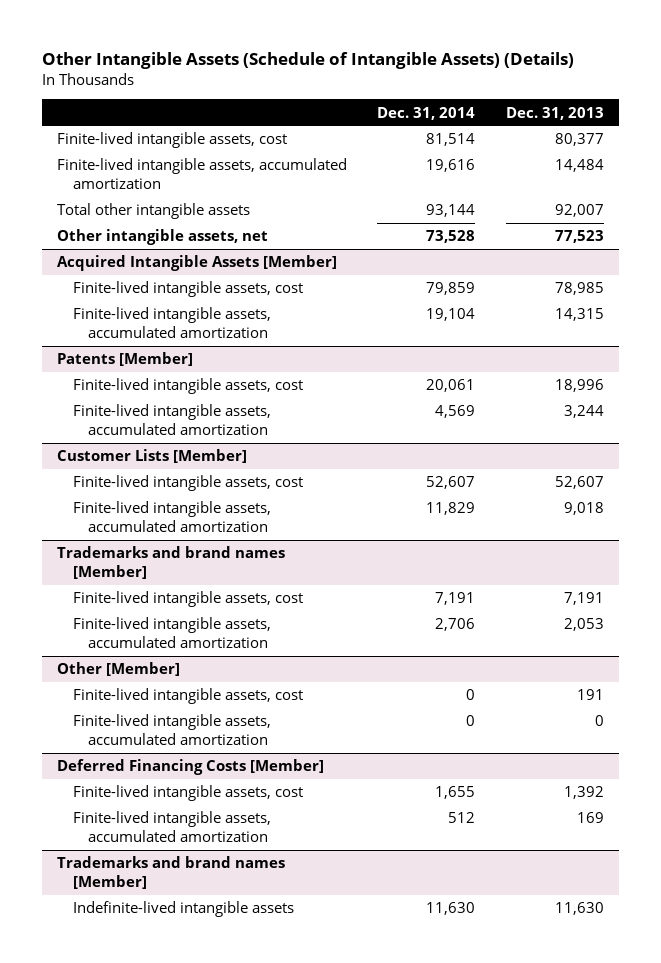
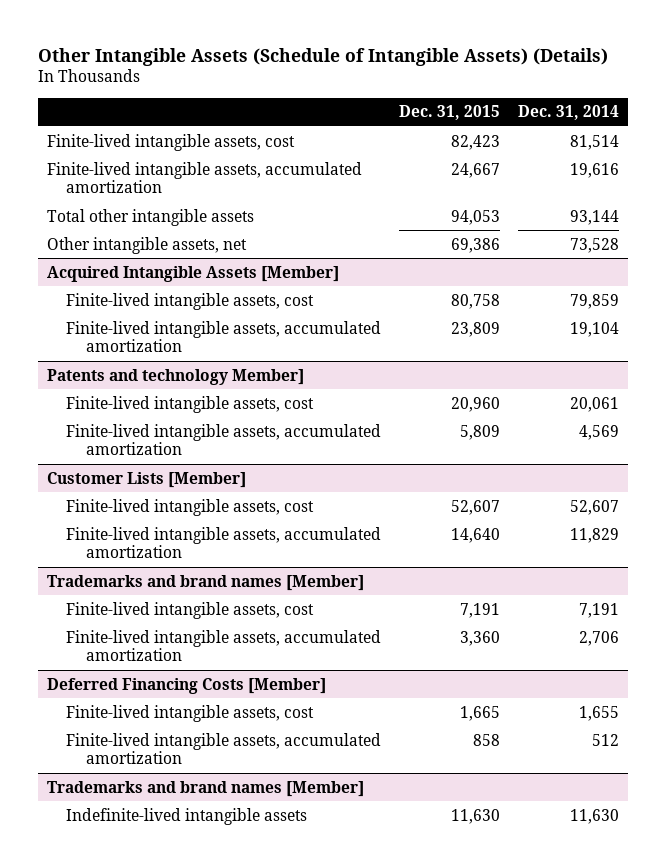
- | Dec. 31, 2014 | Dec. 31, 2013
+ | Dec. 31, 2015 | Dec. 31, 2014
- Patents [Member]
+ Patents and technology Member]
- Other [Member]
- Finite-lived intangible assets, cost | 0 | 191
- Finite-lived intangible assets, accumulated amortization | 0 | 0

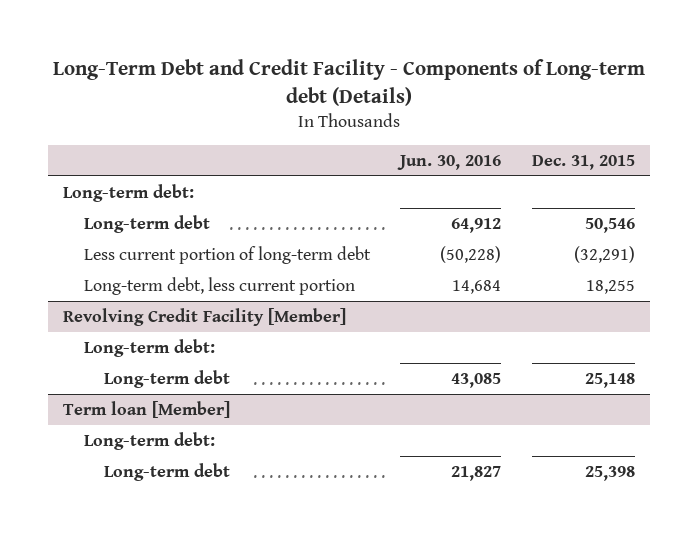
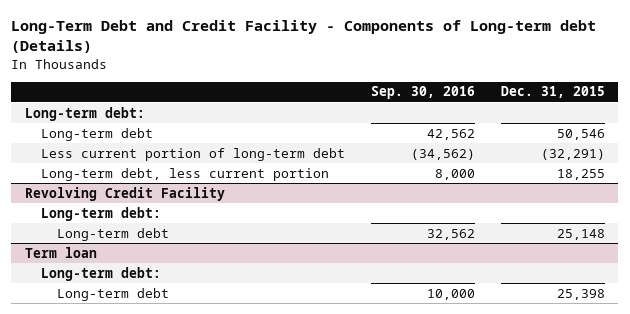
- | Jun. 30, 2016 | Dec. 31, 2015
+ | Sep. 30, 2016 | Dec. 31, 2015
- Revolving Credit Facility [Member]
+ Revolving Credit Facility
- Term loan [Member]
+ Term loan

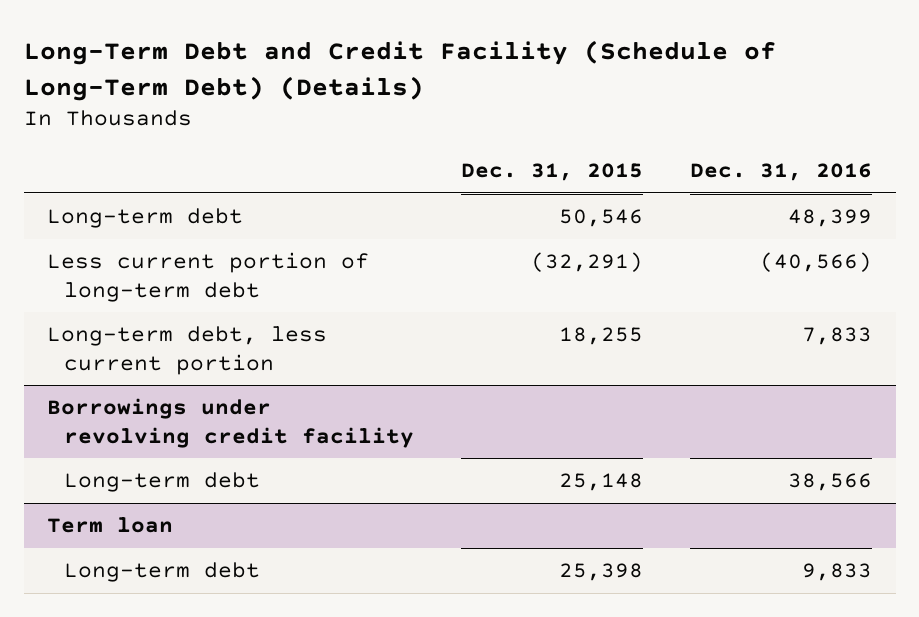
- Long-Term Debt and Credit Facility - Components of Long-term debt (Details)
+ Long-Term Debt and Credit Facility (Schedule of Long-Term Debt) (Details)
- | Sep. 30, 2016 | Dec. 31, 2015
+ | Dec. 31, 2015 | Dec. 31, 2016
- Long-term debt:
- Revolving Credit Facility
- Long-term debt:
+ Borrowings under revolving credit facility
@ Term loan
- Long-term debt:

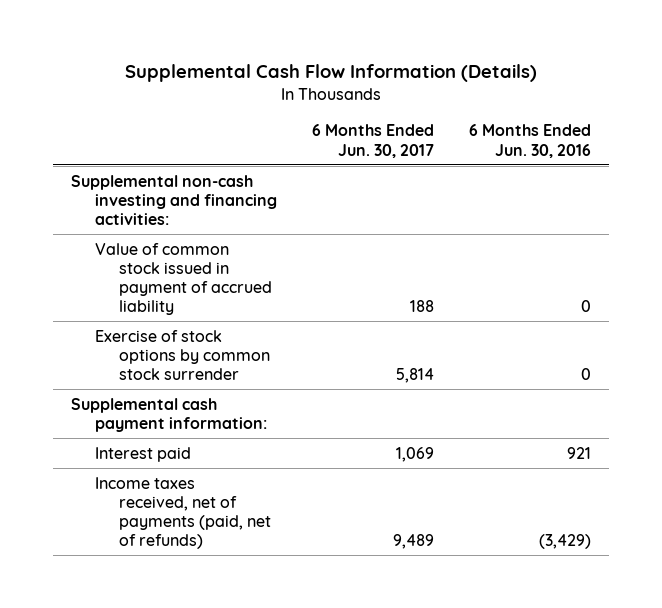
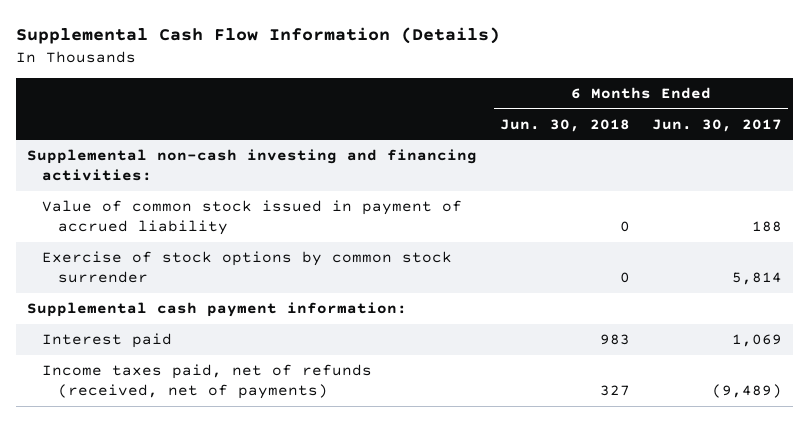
- | 6 Months Ended Jun. 30, 2017 | 6 Months Ended Jun. 30, 2016
+ | 6 Months Ended Jun. 30, 2018 | 6 Months Ended Jun. 30, 2017
- Income taxes received, net of payments (paid, net of refunds) | 9,489 | (3,429)
+ Income taxes paid, net of refunds (received, net of payments) | 327 | (9,489)

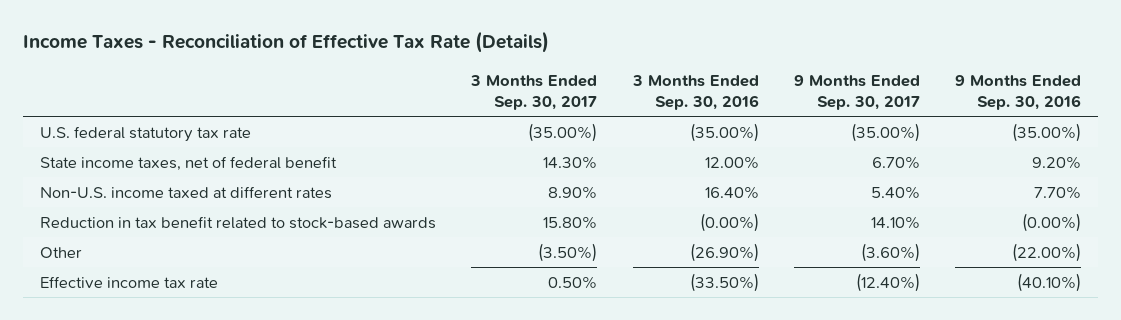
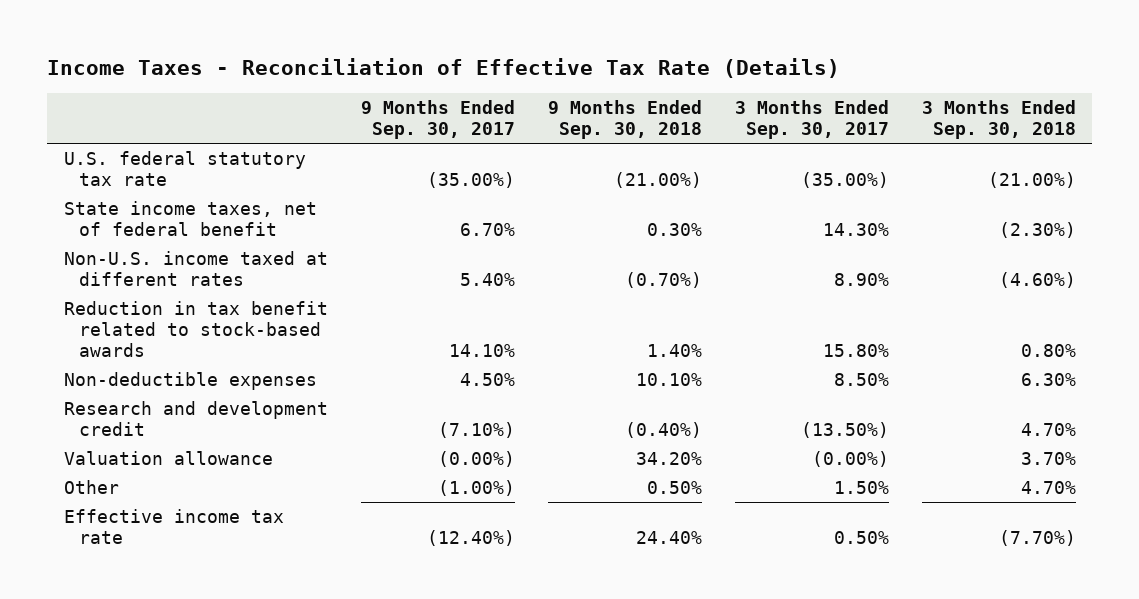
- | 3 Months Ended Sep. 30, 2017 | 3 Months Ended Sep. 30, 2016 | 9 Months Ended Sep. 30, 2017 | 9 Months Ended Sep. 30, 2016
+ | 9 Months Ended Sep. 30, 2017 | 9 Months Ended Sep. 30, 2018 | 3 Months Ended Sep. 30, 2017 | 3 Months Ended Sep. 30, 2018
- Other | (3.50%) | (26.90%) | (3.60%) | (22.00%)
+ Non-deductible expenses | 4.50% | 10.10% | 8.50% | 6.30%
+ Research and development credit | (7.10%) | (0.40%) | (13.50%) | 4.70%
+ Valuation allowance | (0.00%) | 34.20% | (0.00%) | 3.70%
+ Other | (1.00%) | 0.50% | 1.50% | 4.70%

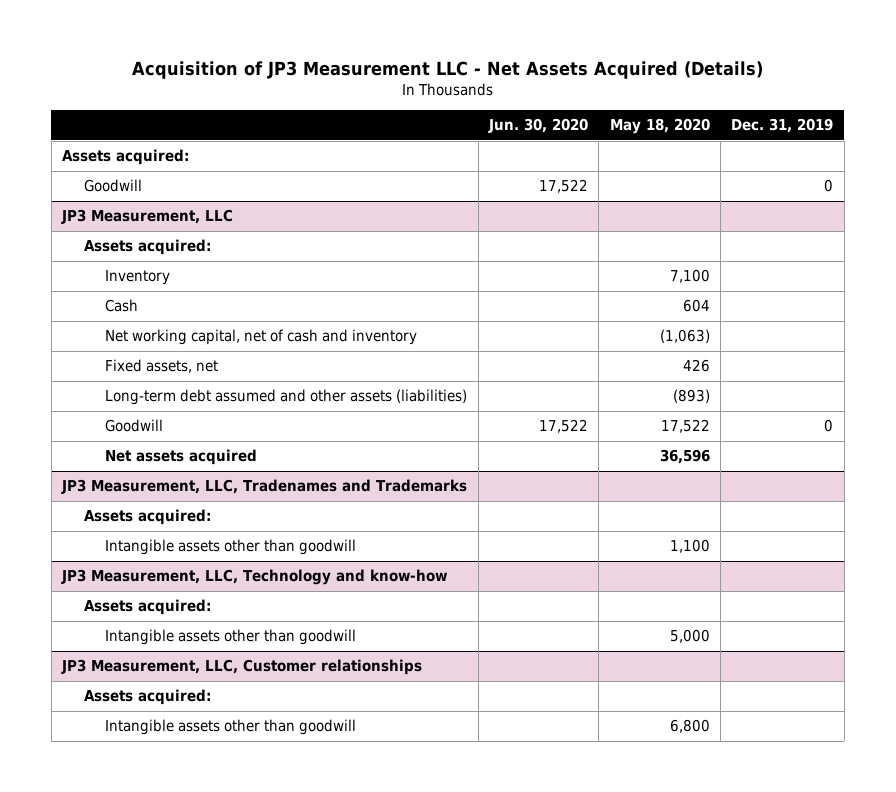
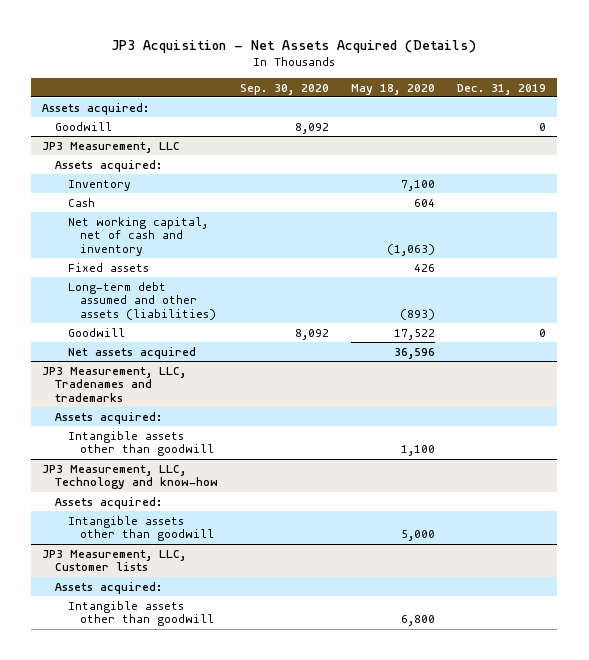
- Acquisition of JP3 Measurement LLC - Net Assets Acquired (Details)
+ JP3 Acquisition - Net Assets Acquired (Details)
- | Jun. 30, 2020 | May 18, 2020 | Dec. 31, 2019
+ | Sep. 30, 2020 | May 18, 2020 | Dec. 31, 2019
@ JP3 Measurement, LLC
- Fixed assets, net | | 426 |
+ Fixed assets | | 426 |
- JP3 Measurement, LLC, Tradenames and Trademarks
+ JP3 Measurement, LLC, Tradenames and trademarks
- JP3 Measurement, LLC, Customer relationships
+ JP3 Measurement, LLC, Customer lists

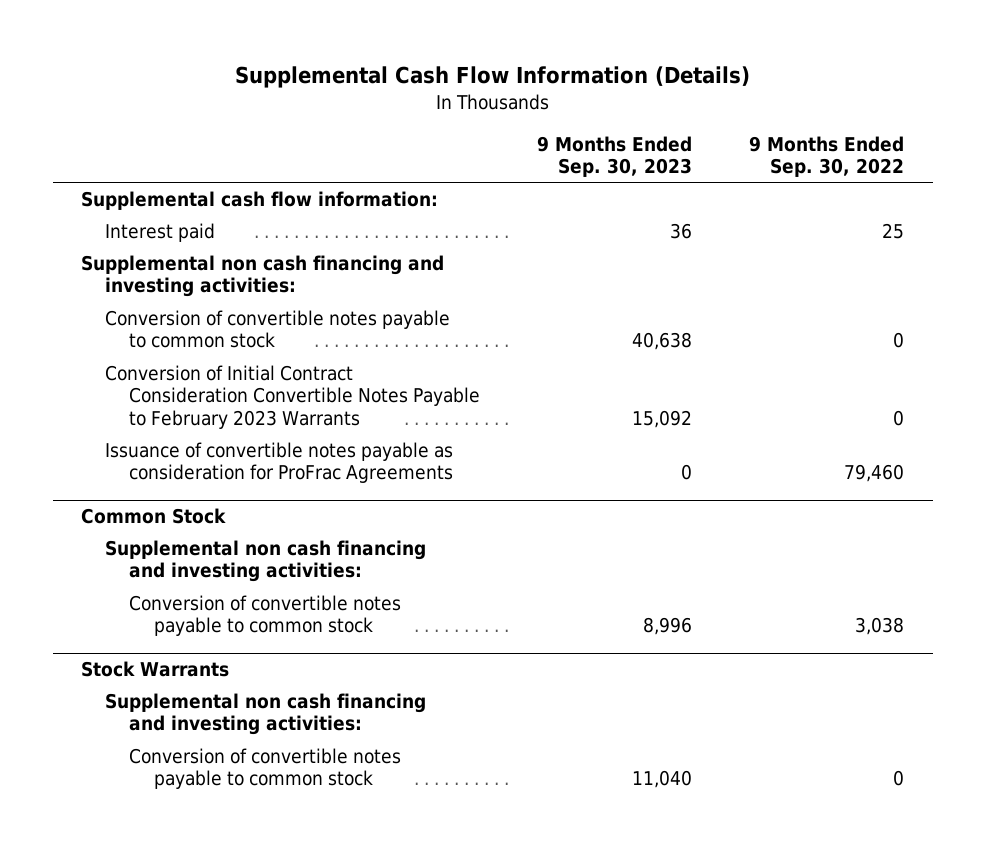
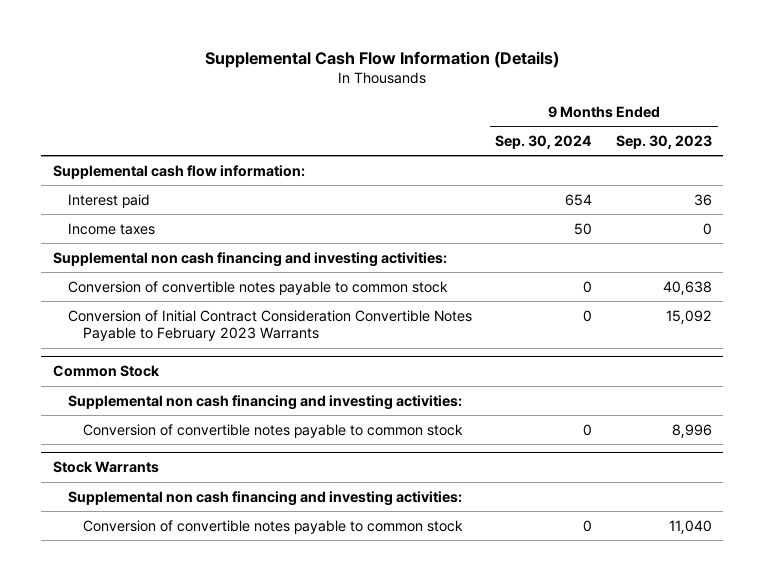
- | 9 Months Ended Sep. 30, 2023 | 9 Months Ended Sep. 30, 2022
+ | 9 Months Ended Sep. 30, 2024 | 9 Months Ended Sep. 30, 2023
+ Income taxes | 50 | 0
- Issuance of convertible notes payable as consideration for ProFrac Agreements | 0 | 79,460

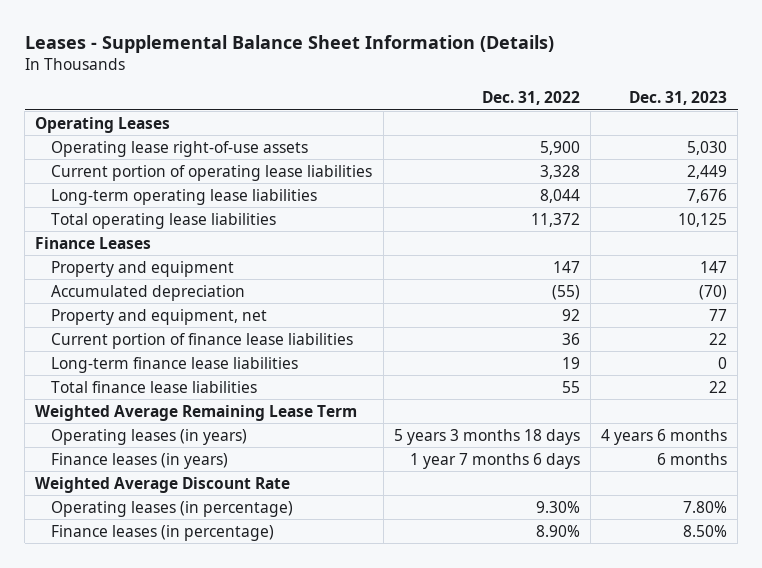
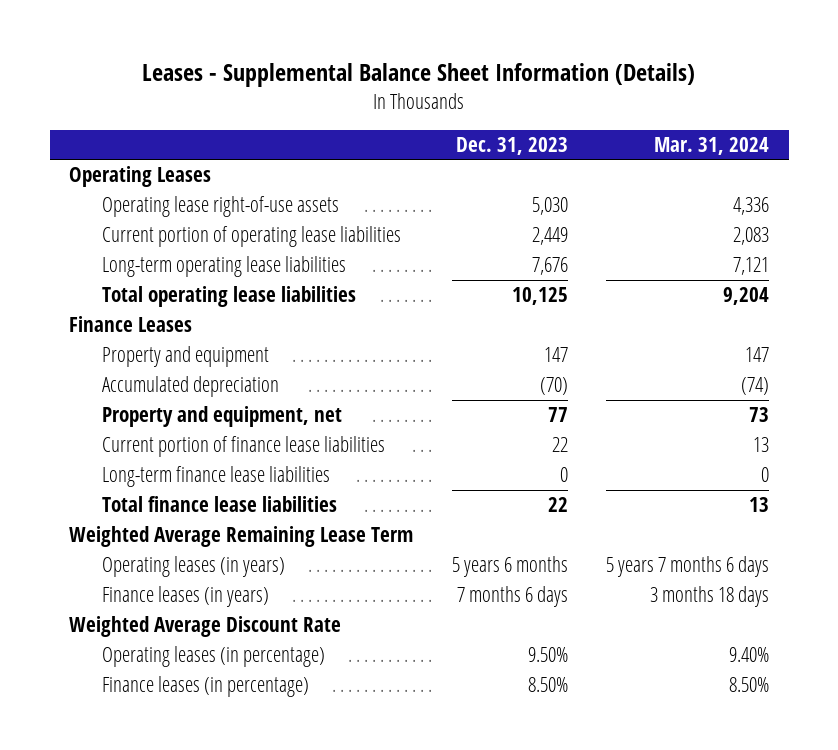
- | Dec. 31, 2022 | Dec. 31, 2023
+ | Dec. 31, 2023 | Mar. 31, 2024
- Operating leases (in years) | 5 years 3 months 18 days | 4 years 6 months
- Finance leases (in years) | 1 year 7 months 6 days | 6 months
+ Operating leases (in years) | 5 years 6 months | 5 years 7 months 6 days
+ Finance leases (in years) | 7 months 6 days | 3 months 18 days
- Operating leases (in percentage) | 9.30% | 7.80%
+ Operating leases (in percentage) | 9.50% | 9.40%

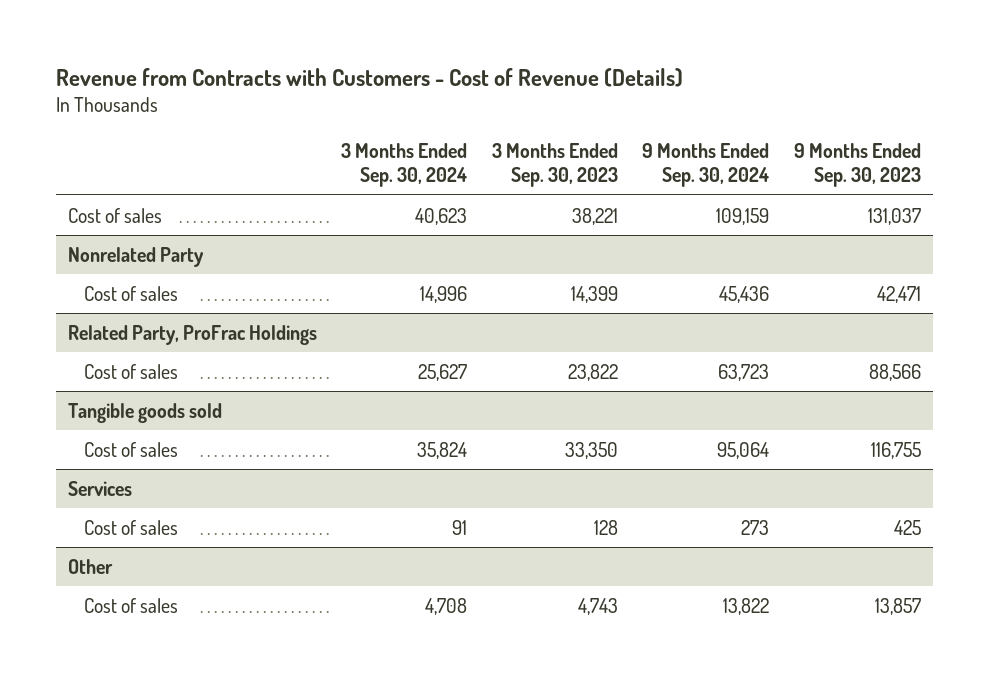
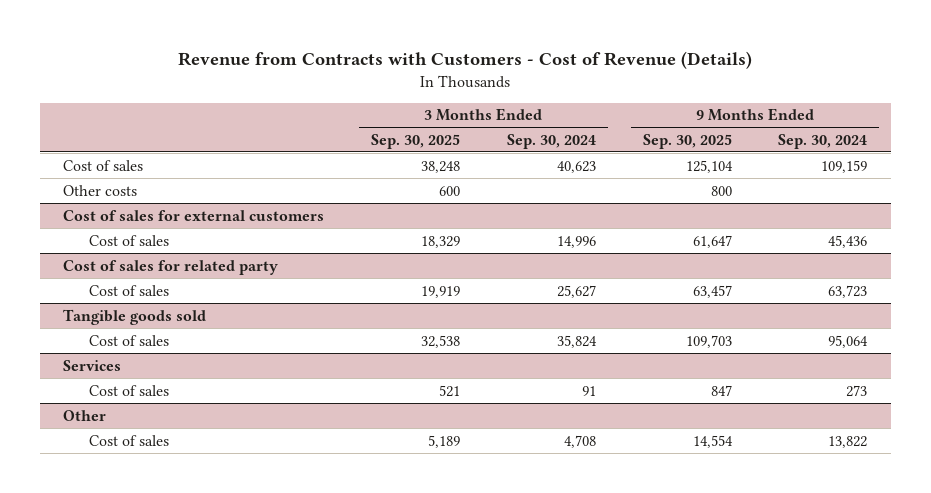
- | 3 Months Ended Sep. 30, 2024 | 3 Months Ended Sep. 30, 2023 | 9 Months Ended Sep. 30, 2024 | 9 Months Ended Sep. 30, 2023
+ | 3 Months Ended Sep. 30, 2025 | 3 Months Ended Sep. 30, 2024 | 9 Months Ended Sep. 30, 2025 | 9 Months Ended Sep. 30, 2024
- Nonrelated Party
+ Other costs | 600 | | 800 |
+ Cost of sales for external customers
- Related Party, ProFrac Holdings
+ Cost of sales for related party

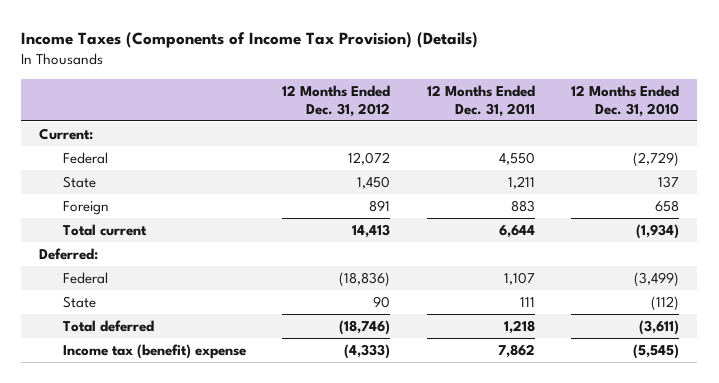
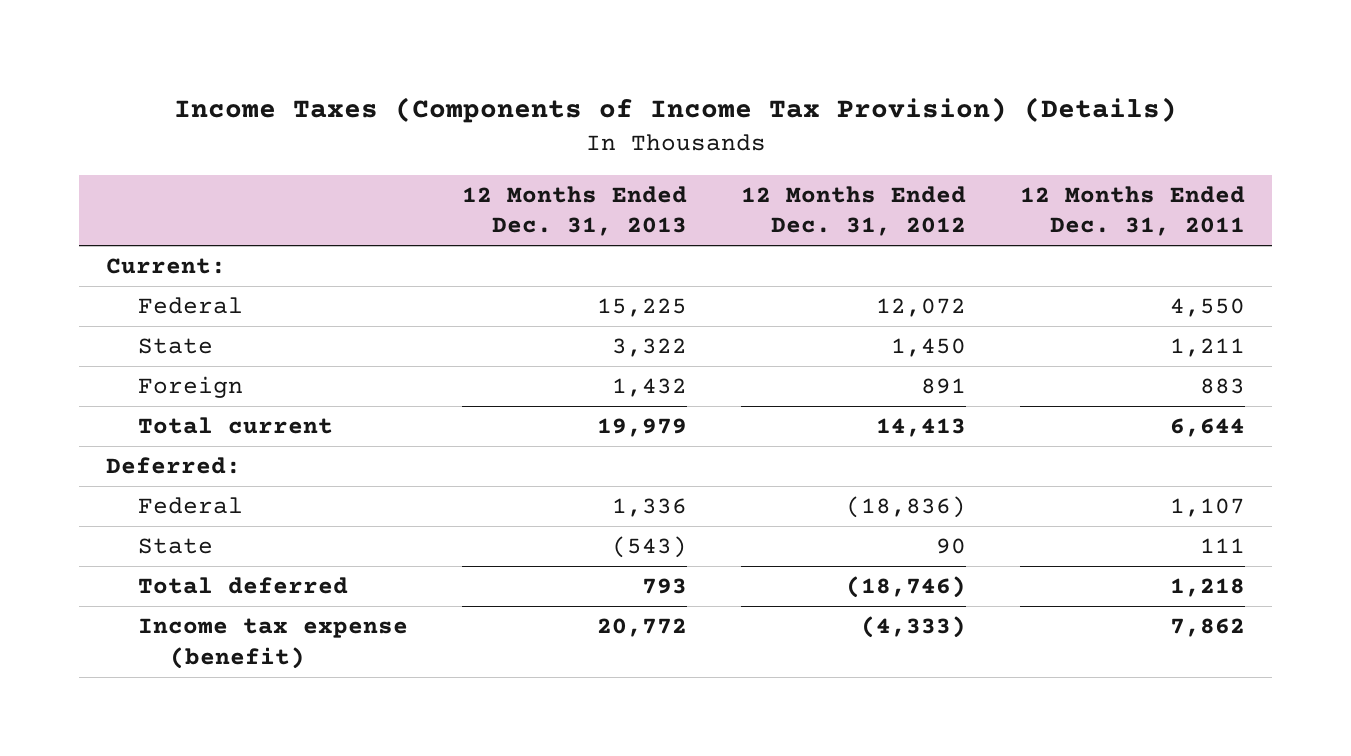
- | 12 Months Ended Dec. 31, 2012 | 12 Months Ended Dec. 31, 2011 | 12 Months Ended Dec. 31, 2010
+ | 12 Months Ended Dec. 31, 2013 | 12 Months Ended Dec. 31, 2012 | 12 Months Ended Dec. 31, 2011
- Income tax (benefit) expense | (4,333) | 7,862 | (5,545)
+ Income tax expense (benefit) | 20,772 | (4,333) | 7,862

